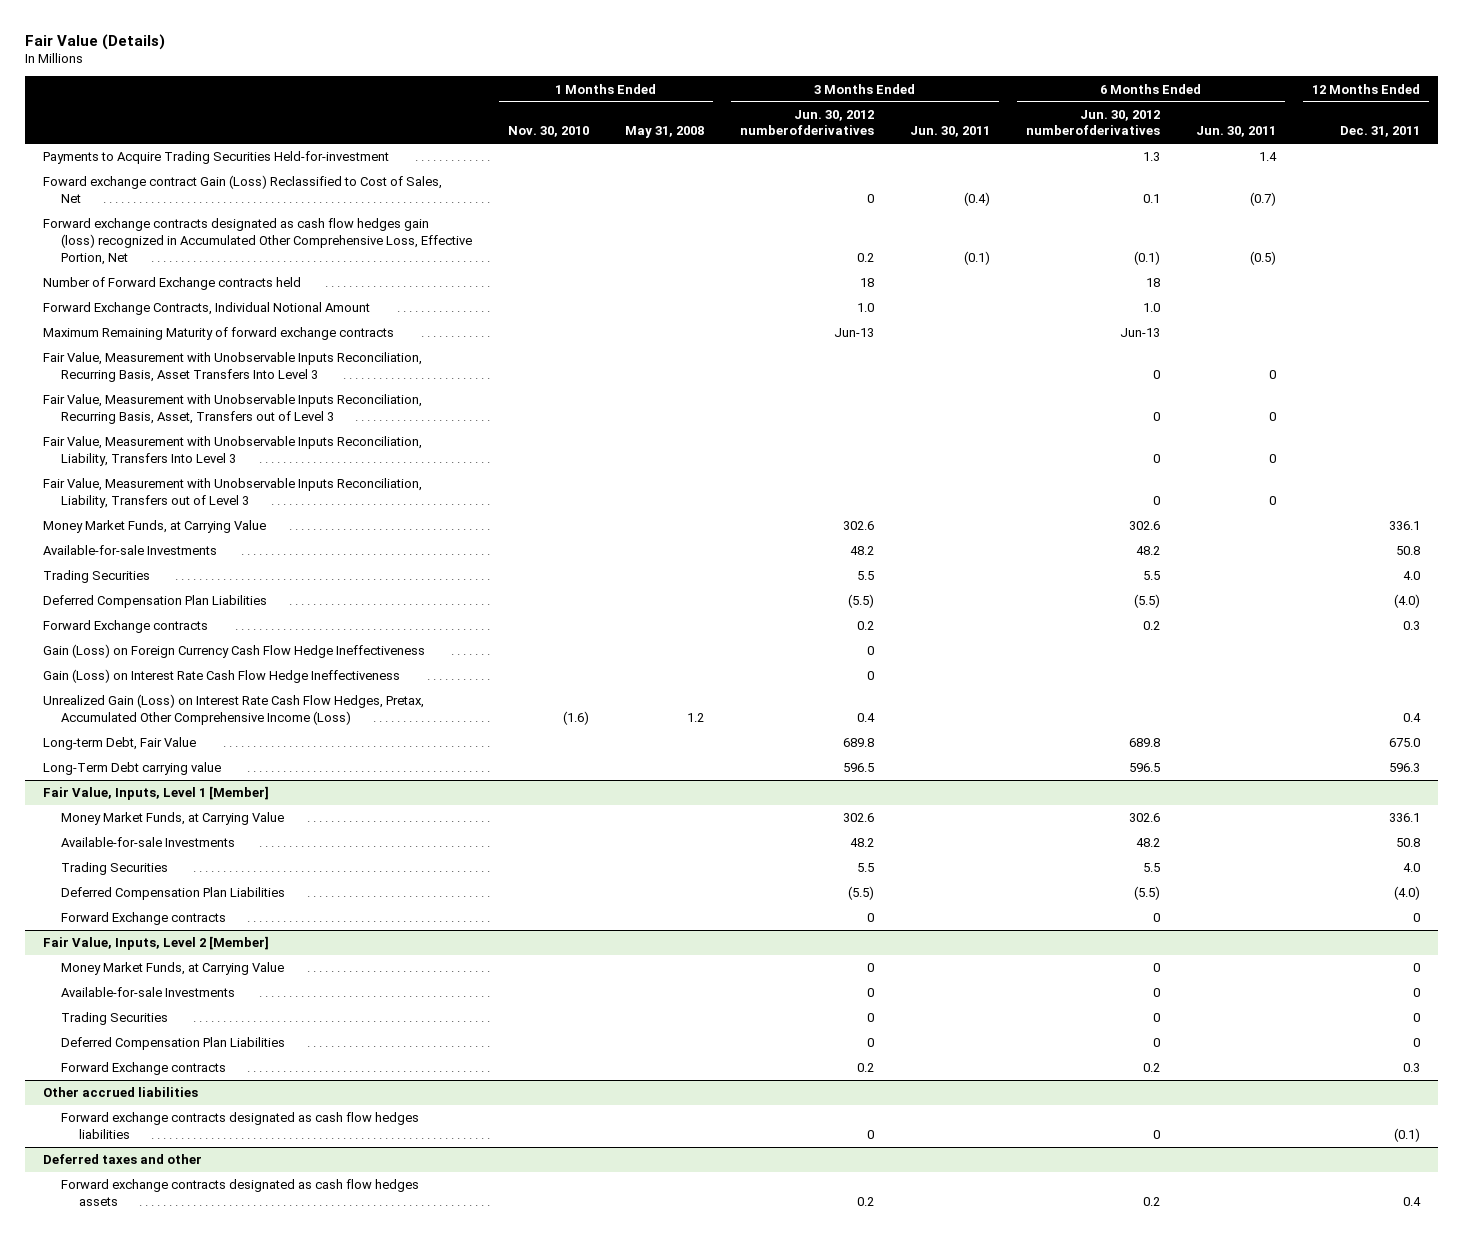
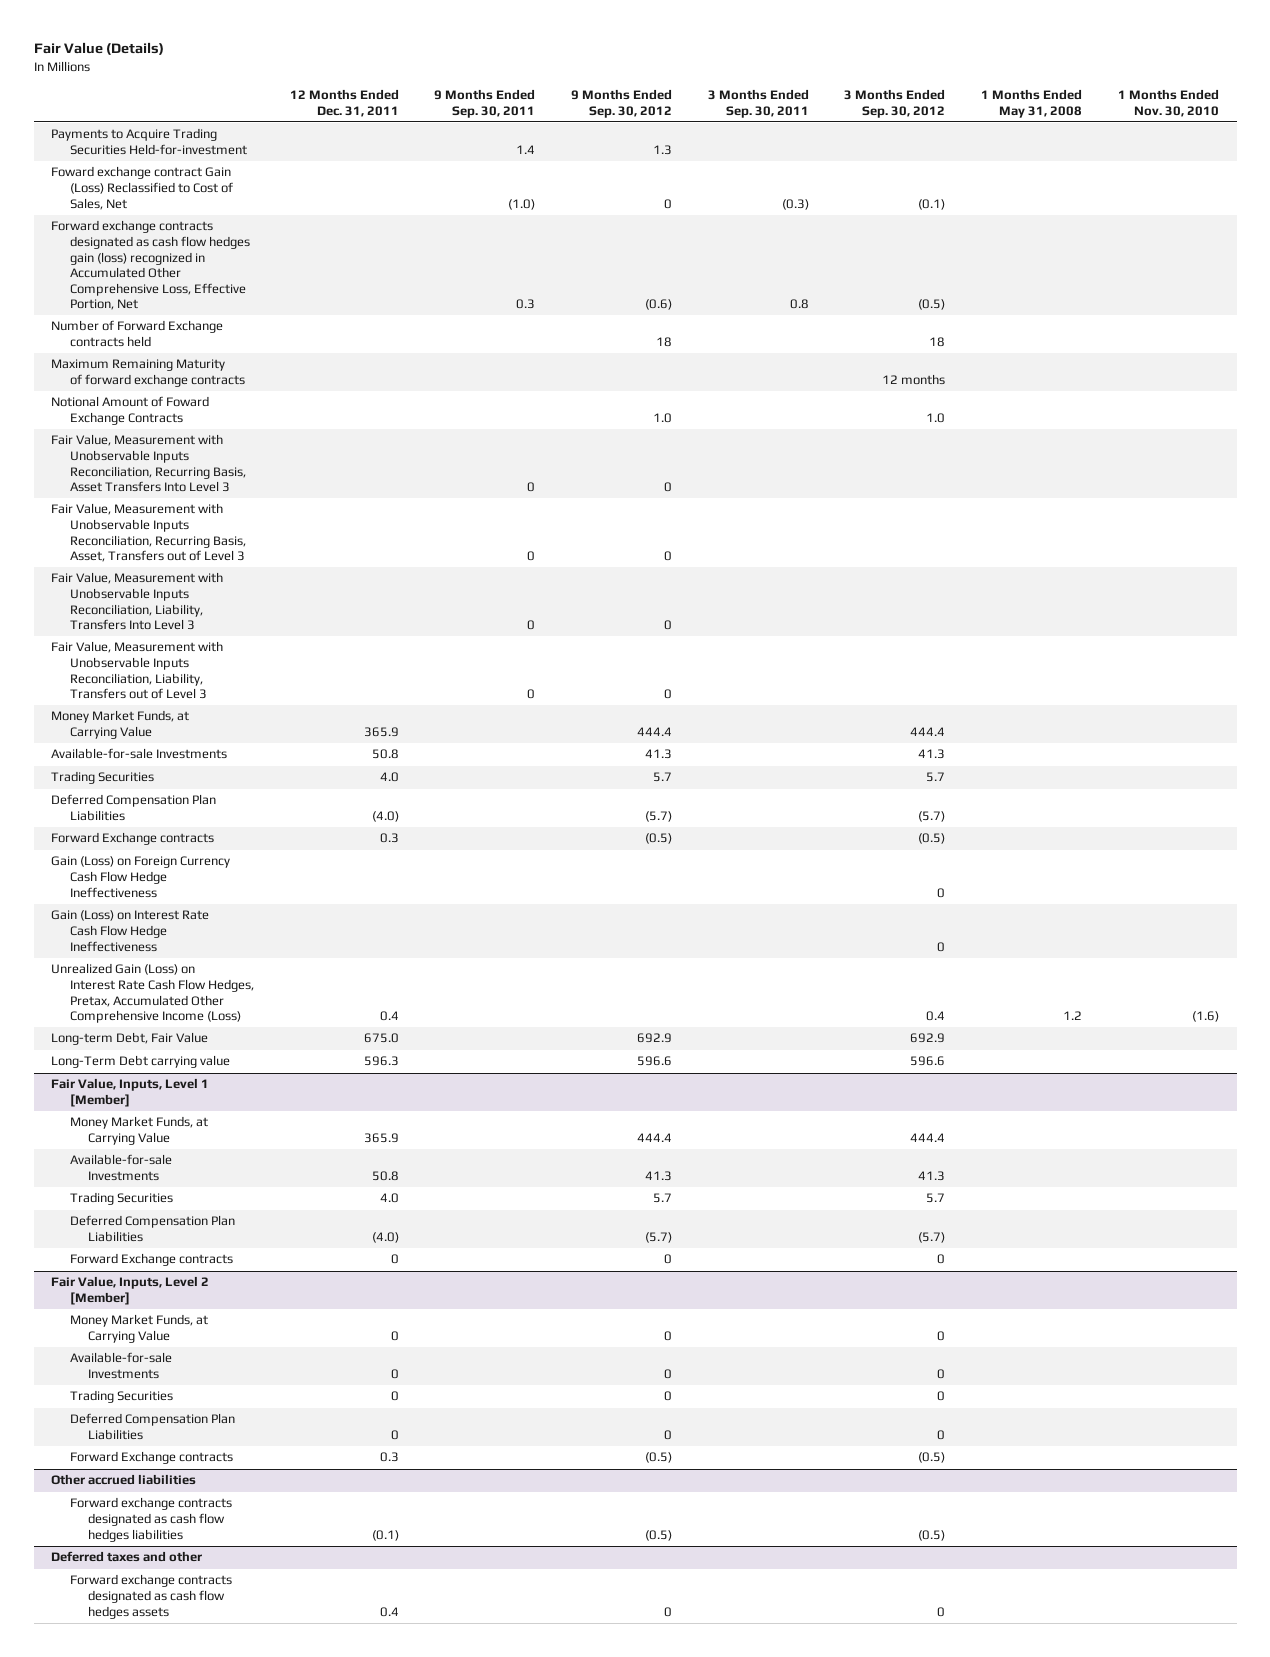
- | 1 Months Ended Nov. 30, 2010 | 1 Months Ended May 31, 2008 | 3 Months Ended Jun. 30, 2012 numberofderivatives | 3 Months Ended Jun. 30, 2011 | 6 Months Ended Jun. 30, 2012 numberofderivatives | 6 Months Ended Jun. 30, 2011 | 12 Months Ended Dec. 31, 2011
+ | 12 Months Ended Dec. 31, 2011 | 9 Months Ended Sep. 30, 2011 | 9 Months Ended Sep. 30, 2012 | 3 Months Ended Sep. 30, 2011 | 3 Months Ended Sep. 30, 2012 | 1 Months Ended May 31, 2008 | 1 Months Ended Nov. 30, 2010
- Forward Exchange Contracts, Individual Notional Amount | | | 1.0 | | 1.0 | |
+ Notional Amount of Foward Exchange Contracts | | | 1.0 | | 1.0 | |
- Money Market Funds, at Carrying Value | | | 302.6 | | 302.6 | | 336.1
+ Money Market Funds, at Carrying Value | 365.9 | | 444.4 | | 444.4 | |
@ Fair Value, Inputs, Level 1 [Member]
- Money Market Funds, at Carrying Value | | | 302.6 | | 302.6 | | 336.1
+ Money Market Funds, at Carrying Value | 365.9 | | 444.4 | | 444.4 | |

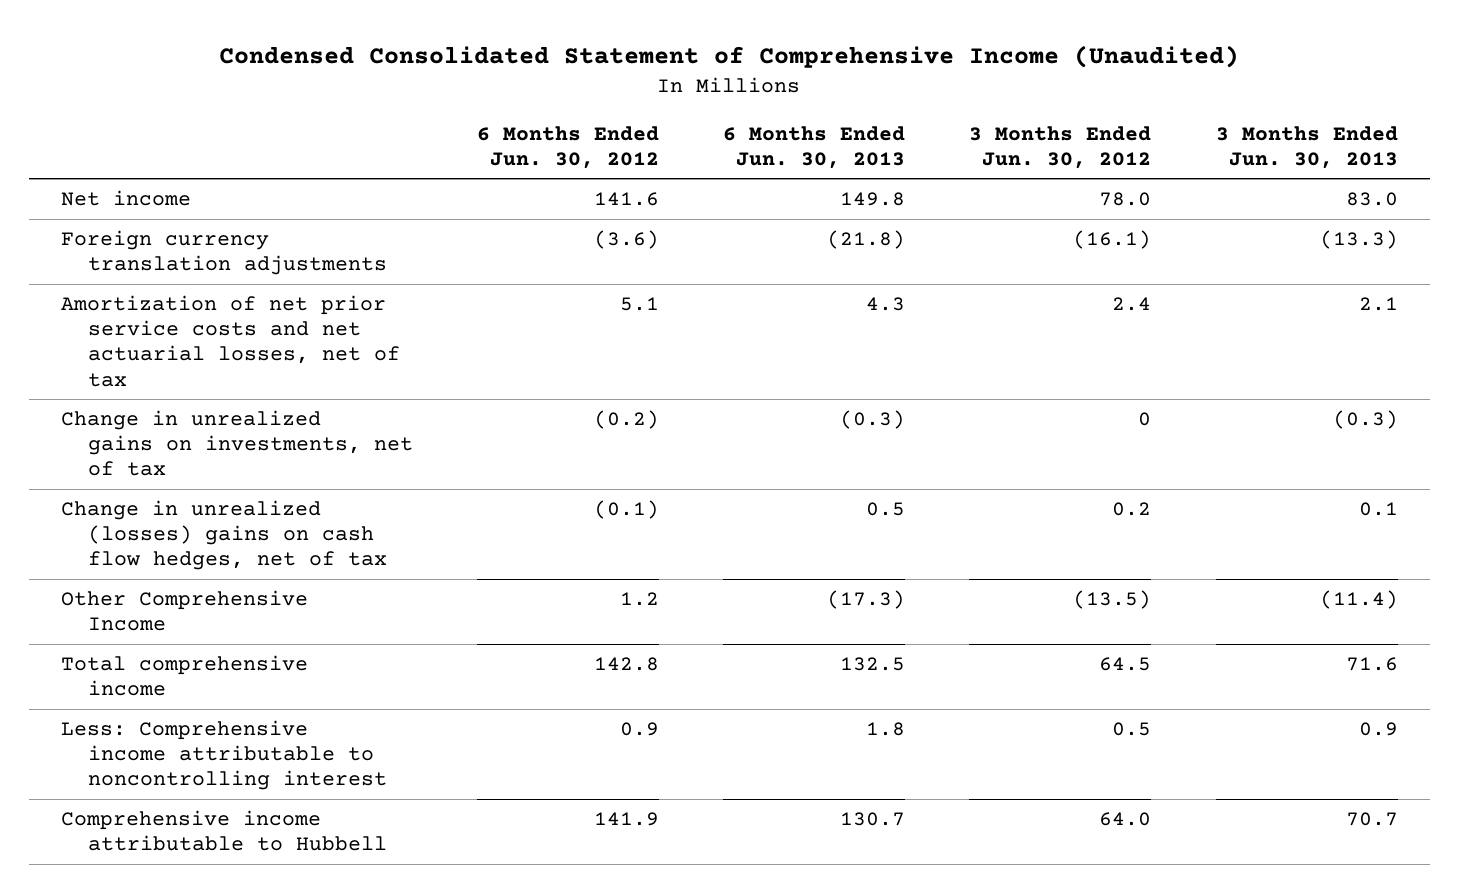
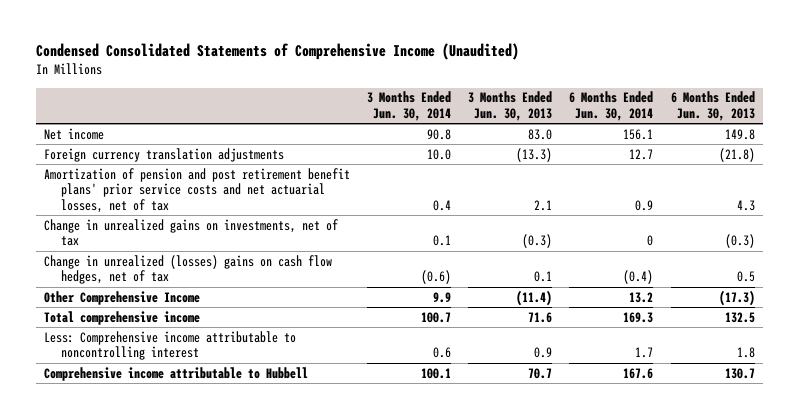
- Condensed Consolidated Statement of Comprehensive Income (Unaudited)
+ Condensed Consolidated Statements of Comprehensive Income (Unaudited)
- | 6 Months Ended Jun. 30, 2012 | 6 Months Ended Jun. 30, 2013 | 3 Months Ended Jun. 30, 2012 | 3 Months Ended Jun. 30, 2013
+ | 3 Months Ended Jun. 30, 2014 | 3 Months Ended Jun. 30, 2013 | 6 Months Ended Jun. 30, 2014 | 6 Months Ended Jun. 30, 2013
- Amortization of net prior service costs and net actuarial losses, net of tax | 5.1 | 4.3 | 2.4 | 2.1
+ Amortization of pension and post retirement benefit plans' prior service costs and net actuarial losses, net of tax | 0.4 | 2.1 | 0.9 | 4.3

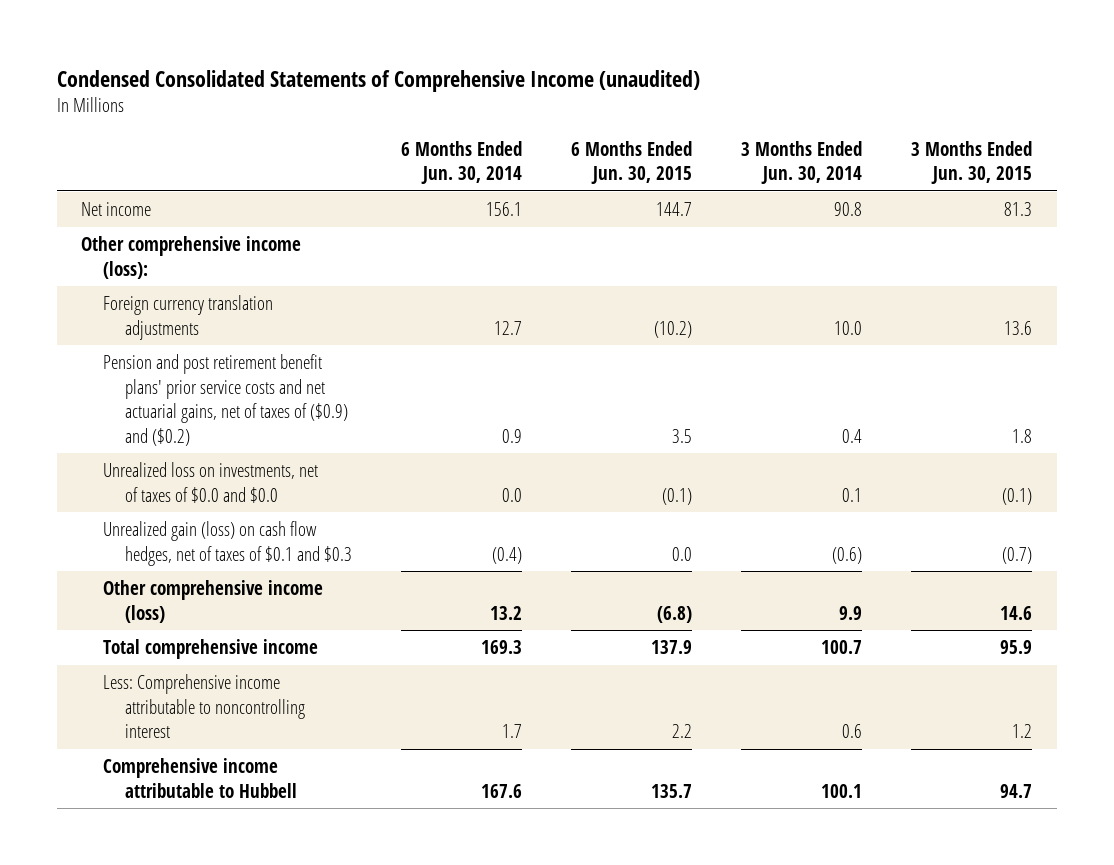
- Condensed Consolidated Statements of Comprehensive Income (Unaudited)
+ Condensed Consolidated Statements of Comprehensive Income (unaudited)
- | 3 Months Ended Jun. 30, 2014 | 3 Months Ended Jun. 30, 2013 | 6 Months Ended Jun. 30, 2014 | 6 Months Ended Jun. 30, 2013
+ | 6 Months Ended Jun. 30, 2014 | 6 Months Ended Jun. 30, 2015 | 3 Months Ended Jun. 30, 2014 | 3 Months Ended Jun. 30, 2015
+ Other comprehensive income (loss):
- Amortization of pension and post retirement benefit plans' prior service costs and net actuarial losses, net of tax | 0.4 | 2.1 | 0.9 | 4.3
- Change in unrealized gains on investments, net of tax | 0.1 | (0.3) | 0 | (0.3)
- Change in unrealized (losses) gains on cash flow hedges, net of tax | (0.6) | 0.1 | (0.4) | 0.5
- Other Comprehensive Income | 9.9 | (11.4) | 13.2 | (17.3)
+ Pension and post retirement benefit plans' prior service costs and net actuarial gains, net of taxes of ($0.9) and ($0.2) | 0.9 | 3.5 | 0.4 | 1.8
+ Unrealized loss on investments, net of taxes of $0.0 and $0.0 | 0.0 | (0.1) | 0.1 | (0.1)
+ Unrealized gain (loss) on cash flow hedges, net of taxes of $0.1 and $0.3 | (0.4) | 0.0 | (0.6) | (0.7)
+ Other comprehensive income (loss) | 13.2 | (6.8) | 9.9 | 14.6

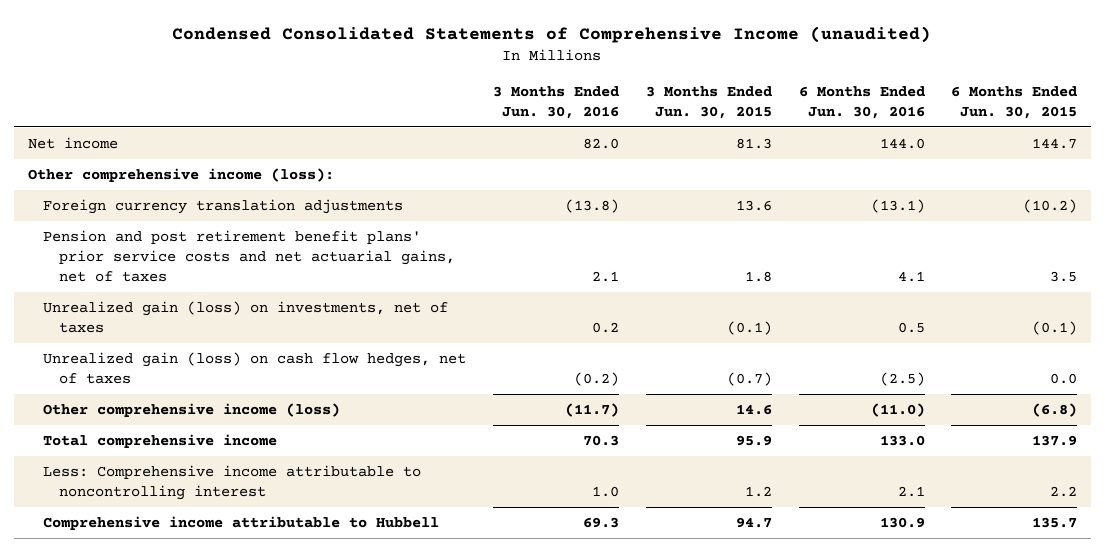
- | 6 Months Ended Jun. 30, 2014 | 6 Months Ended Jun. 30, 2015 | 3 Months Ended Jun. 30, 2014 | 3 Months Ended Jun. 30, 2015
+ | 3 Months Ended Jun. 30, 2016 | 3 Months Ended Jun. 30, 2015 | 6 Months Ended Jun. 30, 2016 | 6 Months Ended Jun. 30, 2015
- Pension and post retirement benefit plans' prior service costs and net actuarial gains, net of taxes of ($0.9) and ($0.2) | 0.9 | 3.5 | 0.4 | 1.8
- Unrealized loss on investments, net of taxes of $0.0 and $0.0 | 0.0 | (0.1) | 0.1 | (0.1)
- Unrealized gain (loss) on cash flow hedges, net of taxes of $0.1 and $0.3 | (0.4) | 0.0 | (0.6) | (0.7)
+ Pension and post retirement benefit plans' prior service costs and net actuarial gains, net of taxes | 2.1 | 1.8 | 4.1 | 3.5
+ Unrealized gain (loss) on investments, net of taxes | 0.2 | (0.1) | 0.5 | (0.1)
+ Unrealized gain (loss) on cash flow hedges, net of taxes | (0.2) | (0.7) | (2.5) | 0.0

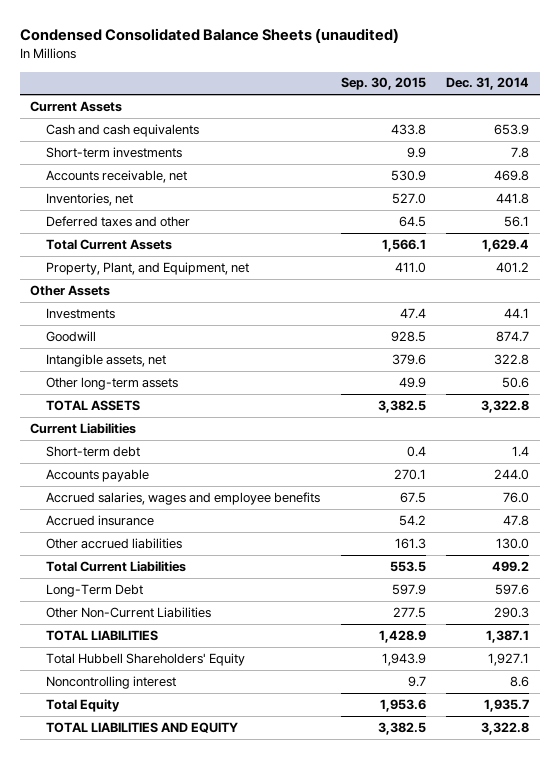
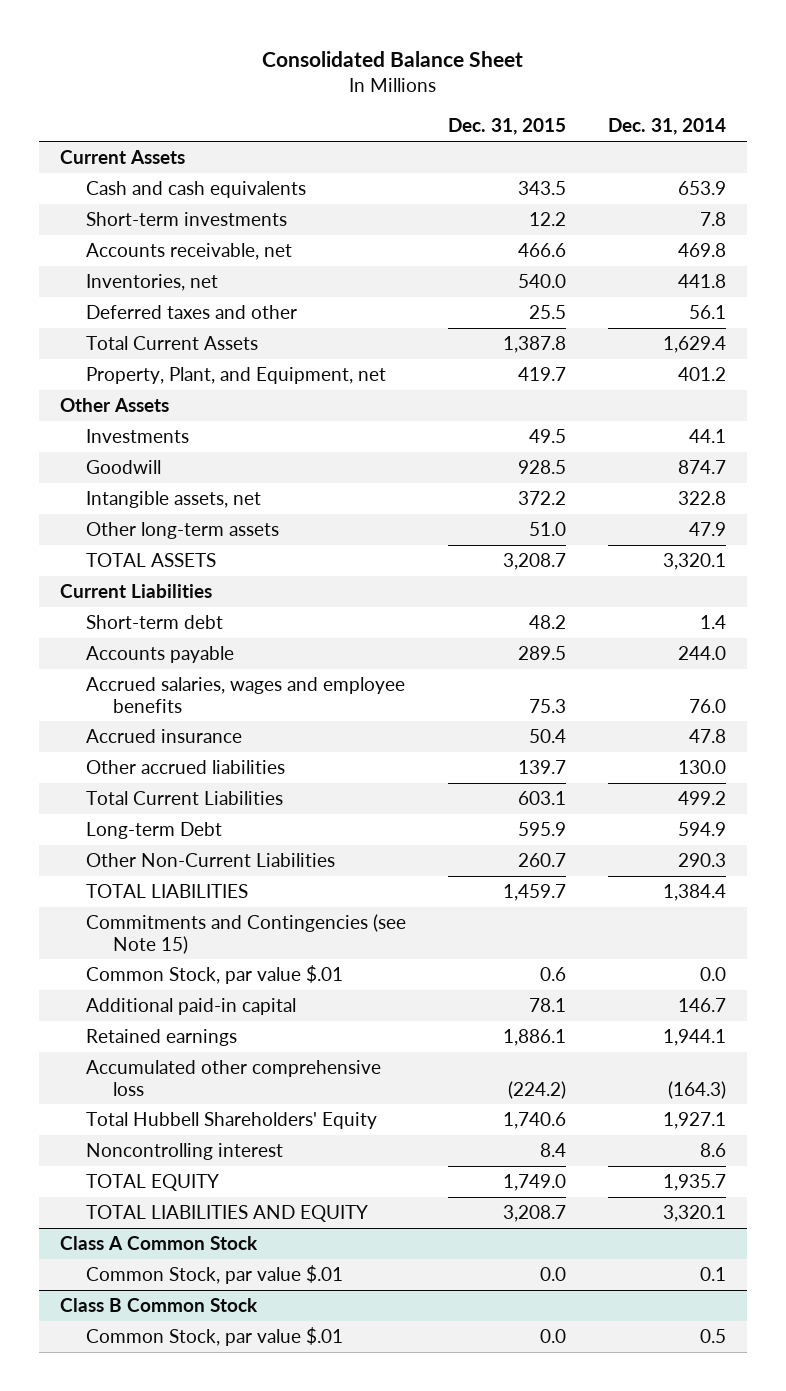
- Condensed Consolidated Balance Sheets (unaudited)
+ Consolidated Balance Sheet
- | Sep. 30, 2015 | Dec. 31, 2014
+ | Dec. 31, 2015 | Dec. 31, 2014
- Other long-term assets | 49.9 | 50.6
- TOTAL ASSETS | 3,382.5 | 3,322.8
+ Other long-term assets | 51.0 | 47.9
+ TOTAL ASSETS | 3,208.7 | 3,320.1
- Long-Term Debt | 597.9 | 597.6
+ Long-term Debt | 595.9 | 594.9
- TOTAL LIABILITIES | 1,428.9 | 1,387.1
+ TOTAL LIABILITIES | 1,459.7 | 1,384.4
+ Commitments and Contingencies (see Note 15)
+ Common Stock, par value $.01 | 0.6 | 0.0
+ Additional paid-in capital | 78.1 | 146.7
+ Retained earnings | 1,886.1 | 1,944.1
+ Accumulated other comprehensive loss | (224.2) | (164.3)
- Total Equity | 1,953.6 | 1,935.7
- TOTAL LIABILITIES AND EQUITY | 3,382.5 | 3,322.8
+ TOTAL EQUITY | 1,749.0 | 1,935.7
+ TOTAL LIABILITIES AND EQUITY | 3,208.7 | 3,320.1
+ Class A Common Stock
+ Common Stock, par value $.01 | 0.0 | 0.1
+ Class B Common Stock
+ Common Stock, par value $.01 | 0.0 | 0.5

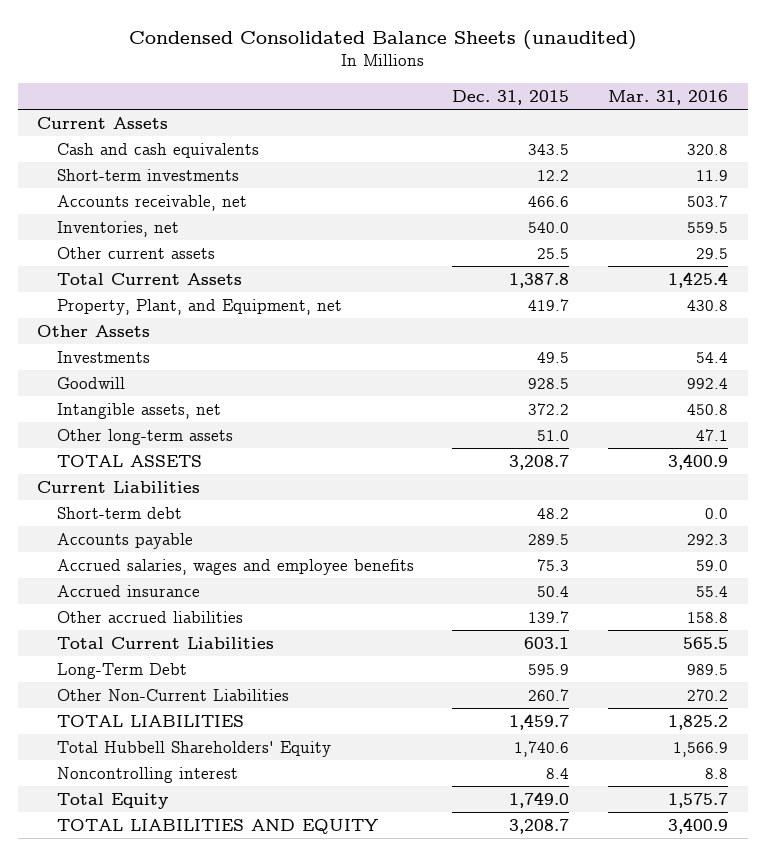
- Consolidated Balance Sheet
+ Condensed Consolidated Balance Sheets (unaudited)
- | Dec. 31, 2015 | Dec. 31, 2014
+ | Dec. 31, 2015 | Mar. 31, 2016
- Deferred taxes and other | 25.5 | 56.1
+ Other current assets | 25.5 | 29.5
- Long-term Debt | 595.9 | 594.9
+ Long-Term Debt | 595.9 | 989.5
- Commitments and Contingencies (see Note 15)
- Common Stock, par value $.01 | 0.6 | 0.0
- Additional paid-in capital | 78.1 | 146.7
- Retained earnings | 1,886.1 | 1,944.1
- Accumulated other comprehensive loss | (224.2) | (164.3)
- TOTAL EQUITY | 1,749.0 | 1,935.7
+ Total Equity | 1,749.0 | 1,575.7
- Class A Common Stock
- Common Stock, par value $.01 | 0.0 | 0.1
- Class B Common Stock
- Common Stock, par value $.01 | 0.0 | 0.5

